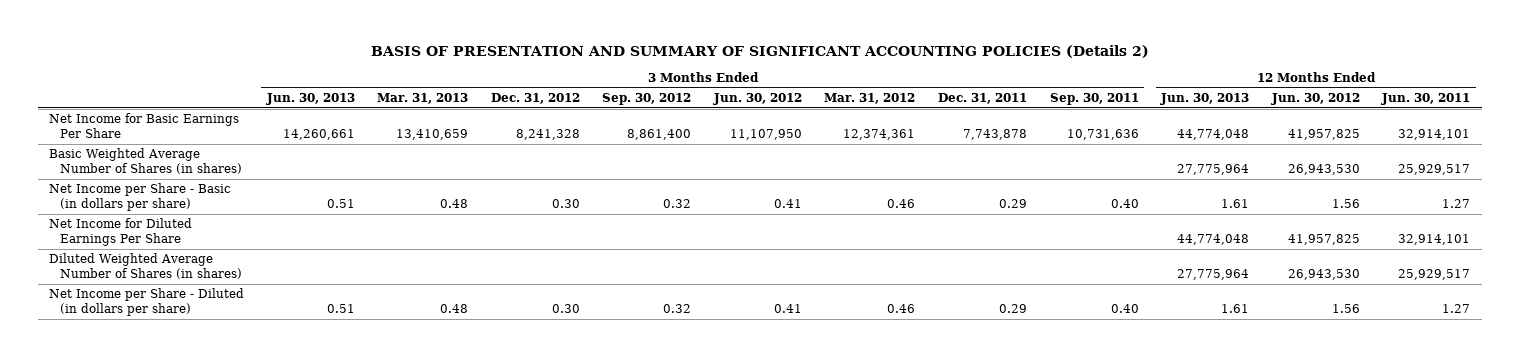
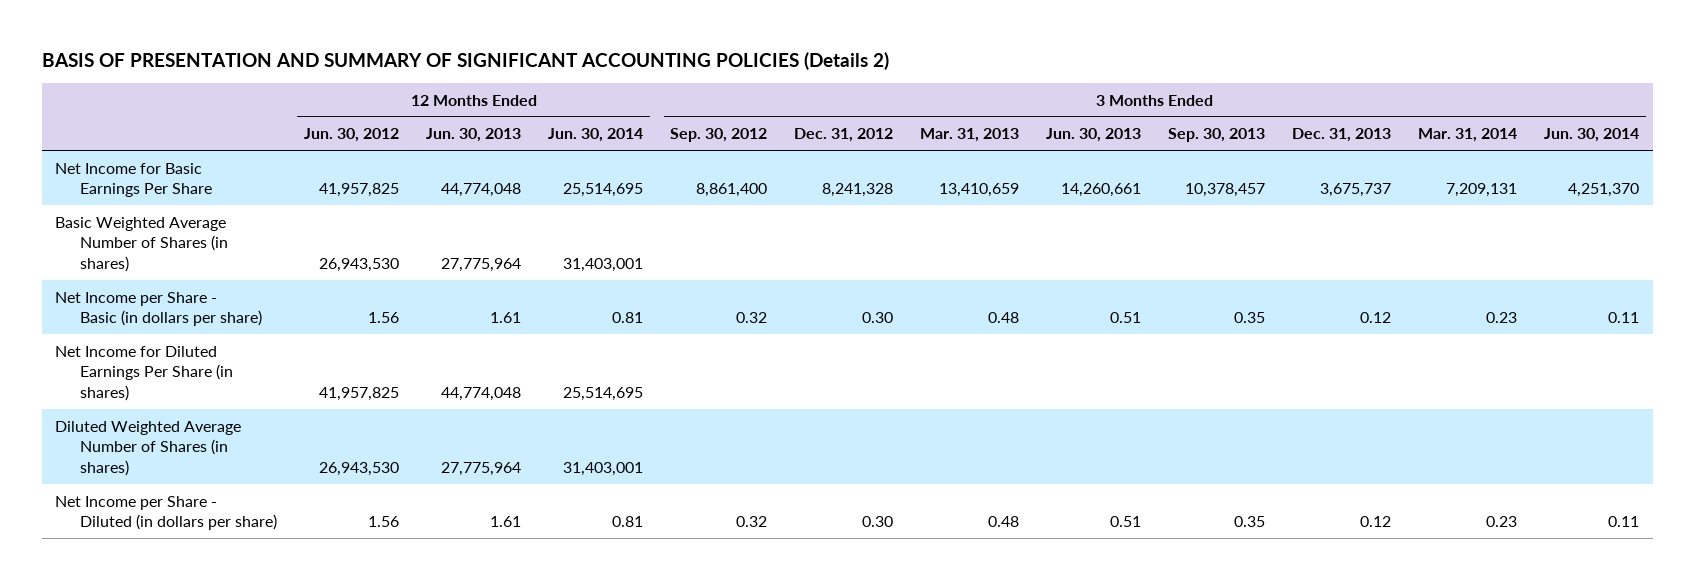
- | 3 Months Ended Jun. 30, 2013 | 3 Months Ended Mar. 31, 2013 | 3 Months Ended Dec. 31, 2012 | 3 Months Ended Sep. 30, 2012 | 3 Months Ended Jun. 30, 2012 | 3 Months Ended Mar. 31, 2012 | 3 Months Ended Dec. 31, 2011 | 3 Months Ended Sep. 30, 2011 | 12 Months Ended Jun. 30, 2013 | 12 Months Ended Jun. 30, 2012 | 12 Months Ended Jun. 30, 2011
+ | 12 Months Ended Jun. 30, 2012 | 12 Months Ended Jun. 30, 2013 | 12 Months Ended Jun. 30, 2014 | 3 Months Ended Sep. 30, 2012 | 3 Months Ended Dec. 31, 2012 | 3 Months Ended Mar. 31, 2013 | 3 Months Ended Jun. 30, 2013 | 3 Months Ended Sep. 30, 2013 | 3 Months Ended Dec. 31, 2013 | 3 Months Ended Mar. 31, 2014 | 3 Months Ended Jun. 30, 2014
- Net Income for Diluted Earnings Per Share | | | | | | | | | 44,774,048 | 41,957,825 | 32,914,101
+ Net Income for Diluted Earnings Per Share (in shares) | 41,957,825 | 44,774,048 | 25,514,695 | | | | | | | |

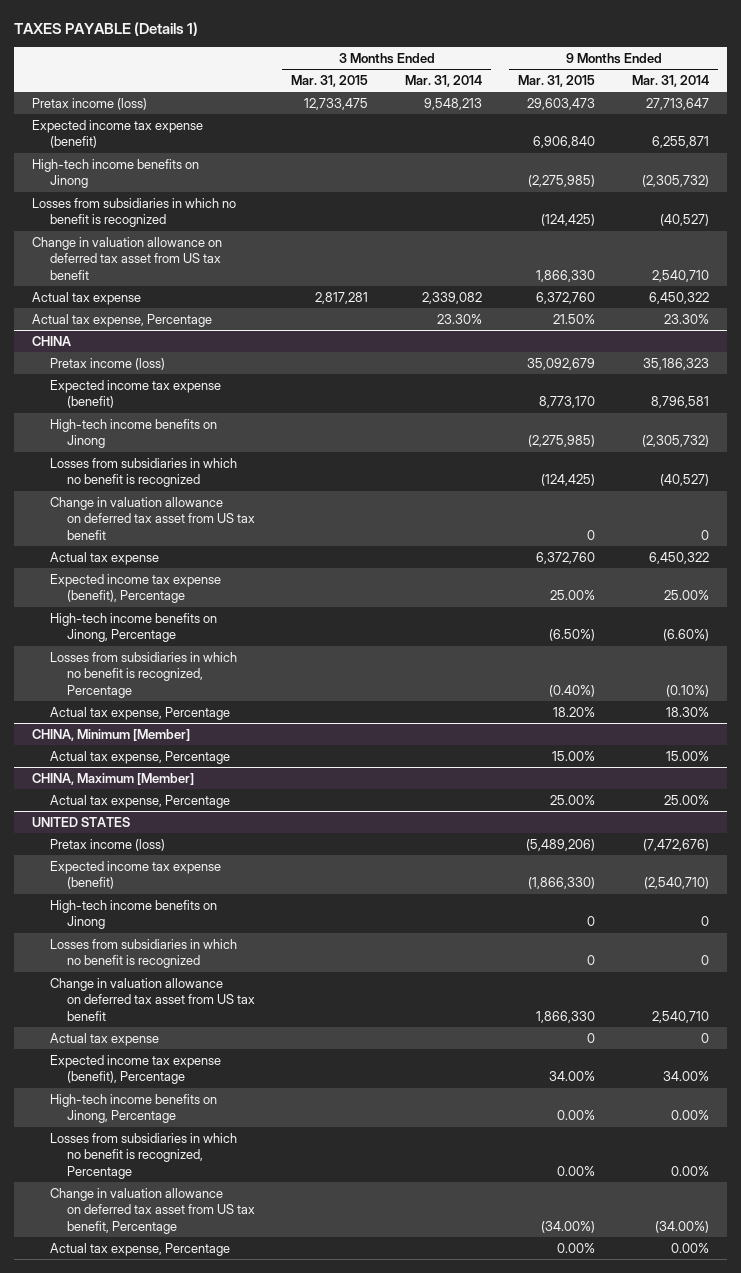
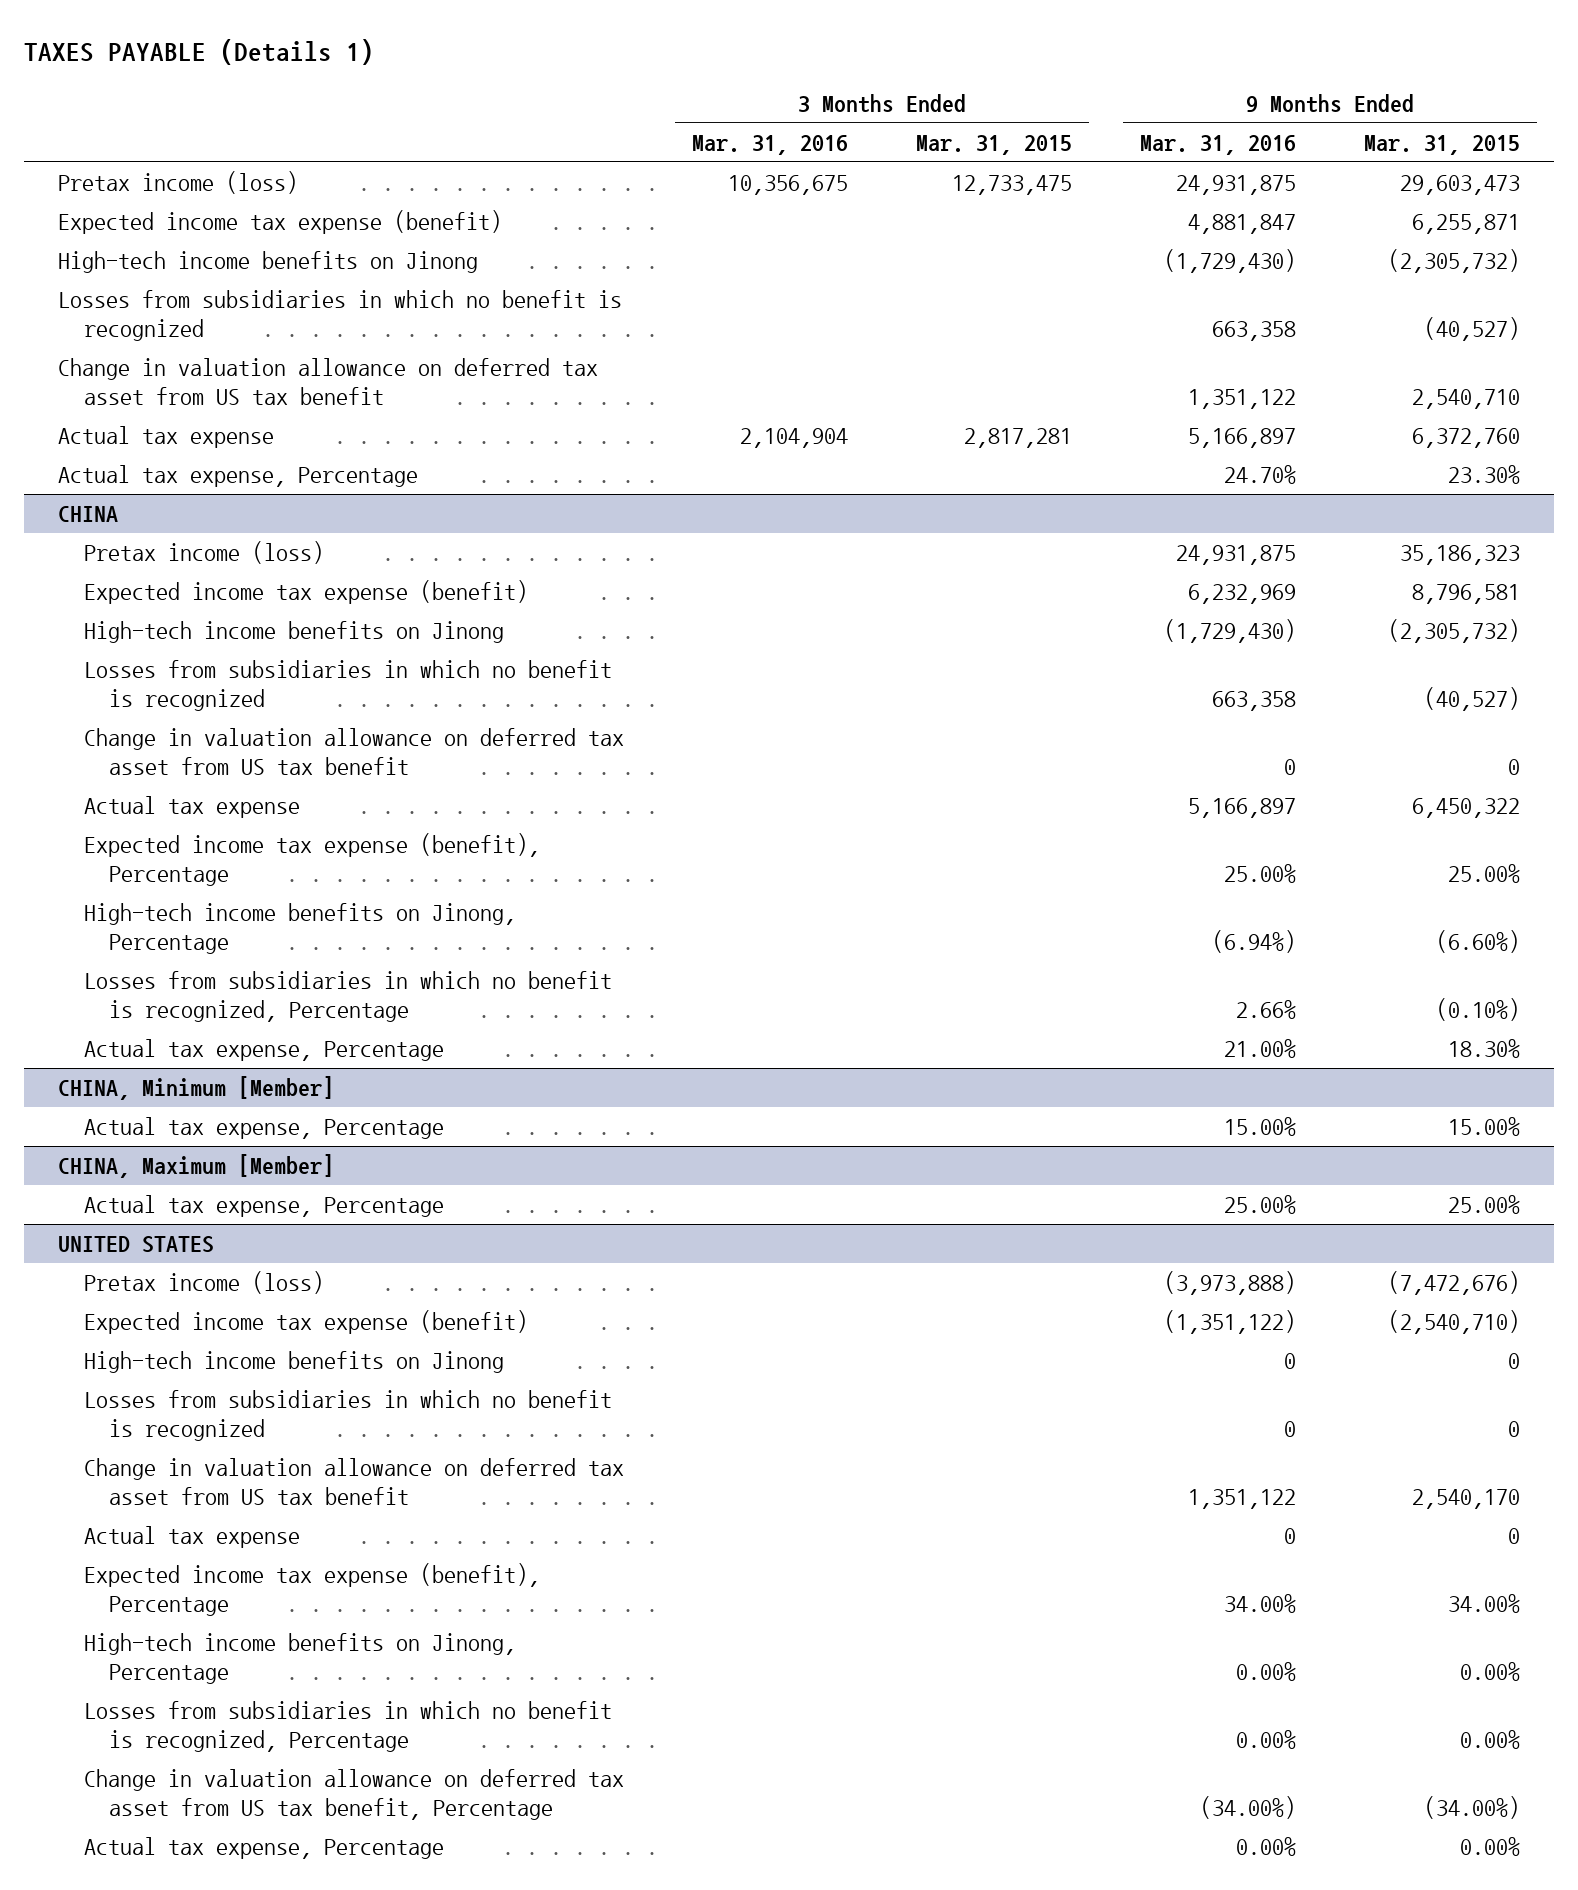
- | 3 Months Ended Mar. 31, 2015 | 3 Months Ended Mar. 31, 2014 | 9 Months Ended Mar. 31, 2015 | 9 Months Ended Mar. 31, 2014
+ | 3 Months Ended Mar. 31, 2016 | 3 Months Ended Mar. 31, 2015 | 9 Months Ended Mar. 31, 2016 | 9 Months Ended Mar. 31, 2015
- Expected income tax expense (benefit) | | | 6,906,840 | 6,255,871
- High-tech income benefits on Jinong | | | (2,275,985) | (2,305,732)
- Losses from subsidiaries in which no benefit is recognized | | | (124,425) | (40,527)
- Change in valuation allowance on deferred tax asset from US tax benefit | | | 1,866,330 | 2,540,710
+ Expected income tax expense (benefit) | | | 4,881,847 | 6,255,871
+ High-tech income benefits on Jinong | | | (1,729,430) | (2,305,732)
+ Losses from subsidiaries in which no benefit is recognized | | | 663,358 | (40,527)
+ Change in valuation allowance on deferred tax asset from US tax benefit | | | 1,351,122 | 2,540,710
- Actual tax expense, Percentage | | 23.30% | 21.50% | 23.30%
+ Actual tax expense, Percentage | | | 24.70% | 23.30%
@ CHINA
- Pretax income (loss) | | | 35,092,679 | 35,186,323
- Expected income tax expense (benefit) | | | 8,773,170 | 8,796,581
- High-tech income benefits on Jinong | | | (2,275,985) | (2,305,732)
- Losses from subsidiaries in which no benefit is recognized | | | (124,425) | (40,527)
+ Pretax income (loss) | | | 24,931,875 | 35,186,323
+ Expected income tax expense (benefit) | | | 6,232,969 | 8,796,581
+ High-tech income benefits on Jinong | | | (1,729,430) | (2,305,732)
+ Losses from subsidiaries in which no benefit is recognized | | | 663,358 | (40,527)
- Actual tax expense | | | 6,372,760 | 6,450,322
+ Actual tax expense | | | 5,166,897 | 6,450,322
- High-tech income benefits on Jinong, Percentage | | | (6.50%) | (6.60%)
- Losses from subsidiaries in which no benefit is recognized, Percentage | | | (0.40%) | (0.10%)
- Actual tax expense, Percentage | | | 18.20% | 18.30%
+ High-tech income benefits on Jinong, Percentage | | | (6.94%) | (6.60%)
+ Losses from subsidiaries in which no benefit is recognized, Percentage | | | 2.66% | (0.10%)
+ Actual tax expense, Percentage | | | 21.00% | 18.30%
@ UNITED STATES
- Pretax income (loss) | | | (5,489,206) | (7,472,676)
- Expected income tax expense (benefit) | | | (1,866,330) | (2,540,710)
+ Pretax income (loss) | | | (3,973,888) | (7,472,676)
+ Expected income tax expense (benefit) | | | (1,351,122) | (2,540,710)
- Change in valuation allowance on deferred tax asset from US tax benefit | | | 1,866,330 | 2,540,710
+ Change in valuation allowance on deferred tax asset from US tax benefit | | | 1,351,122 | 2,540,170

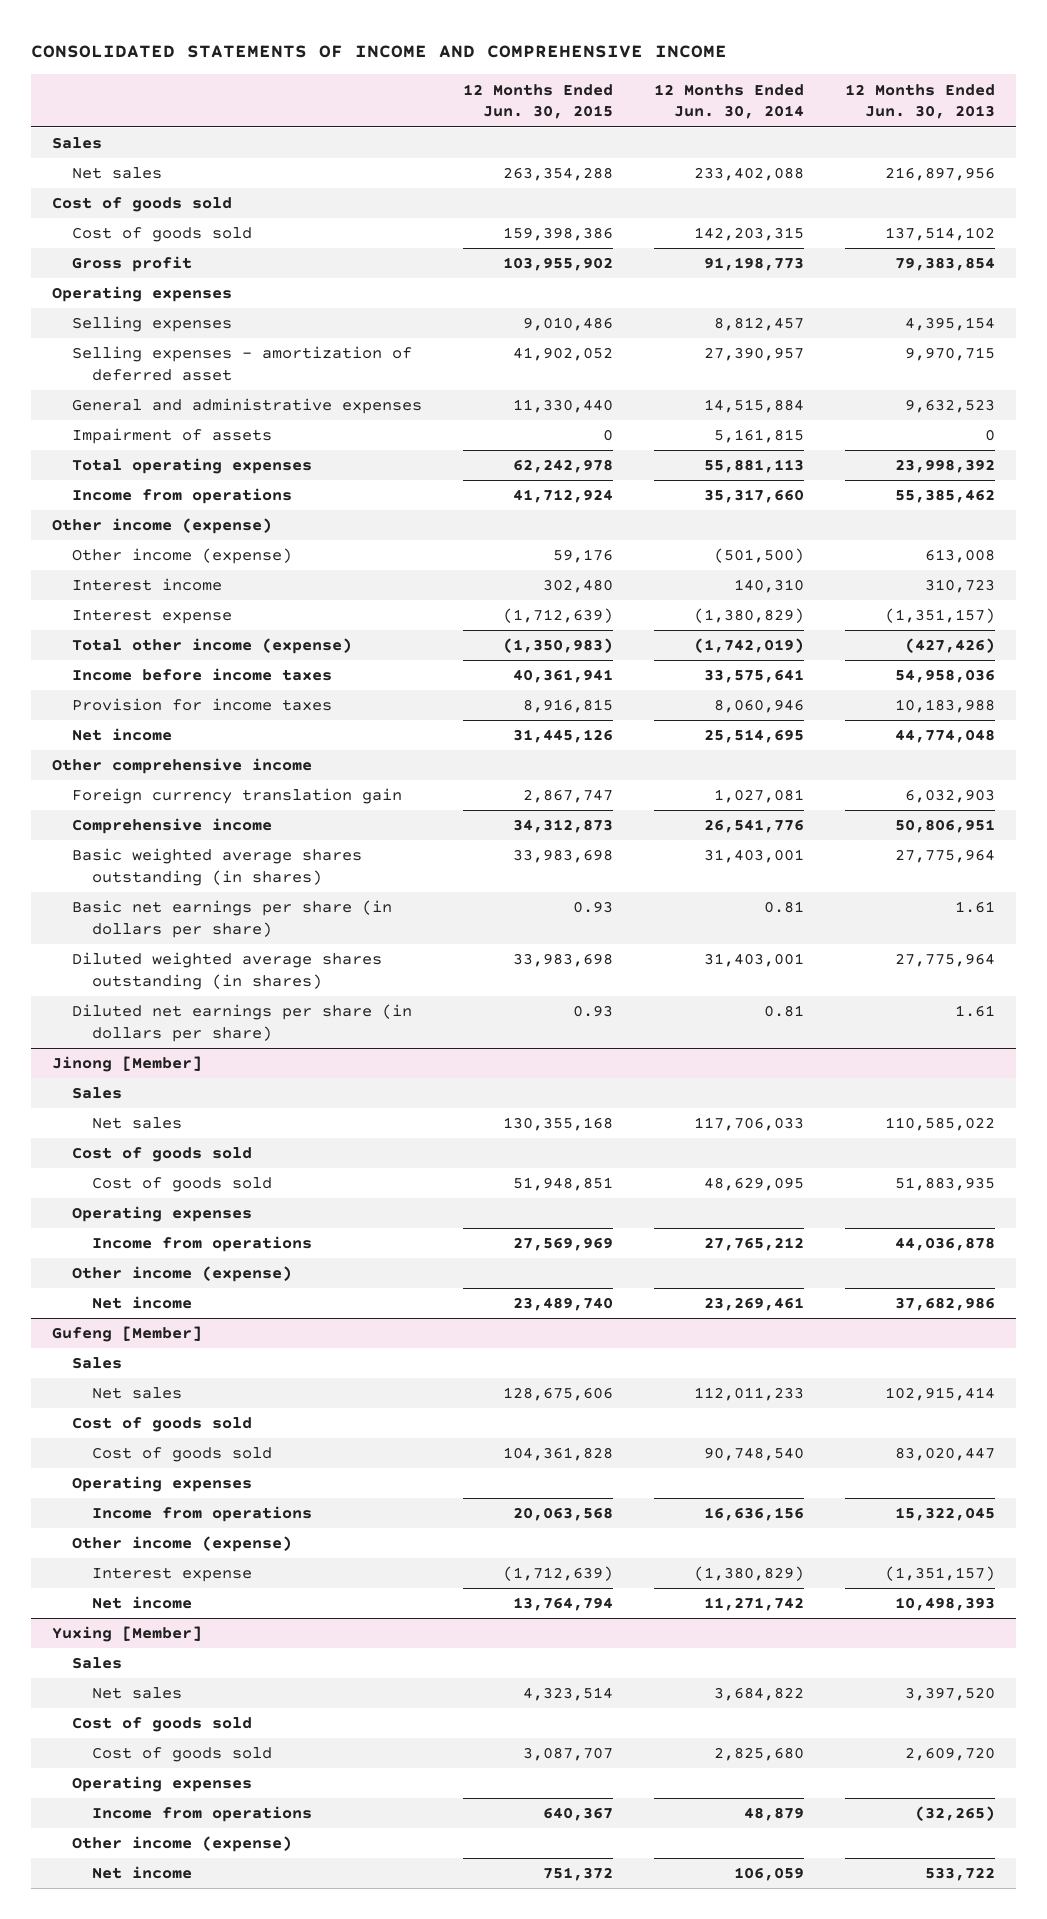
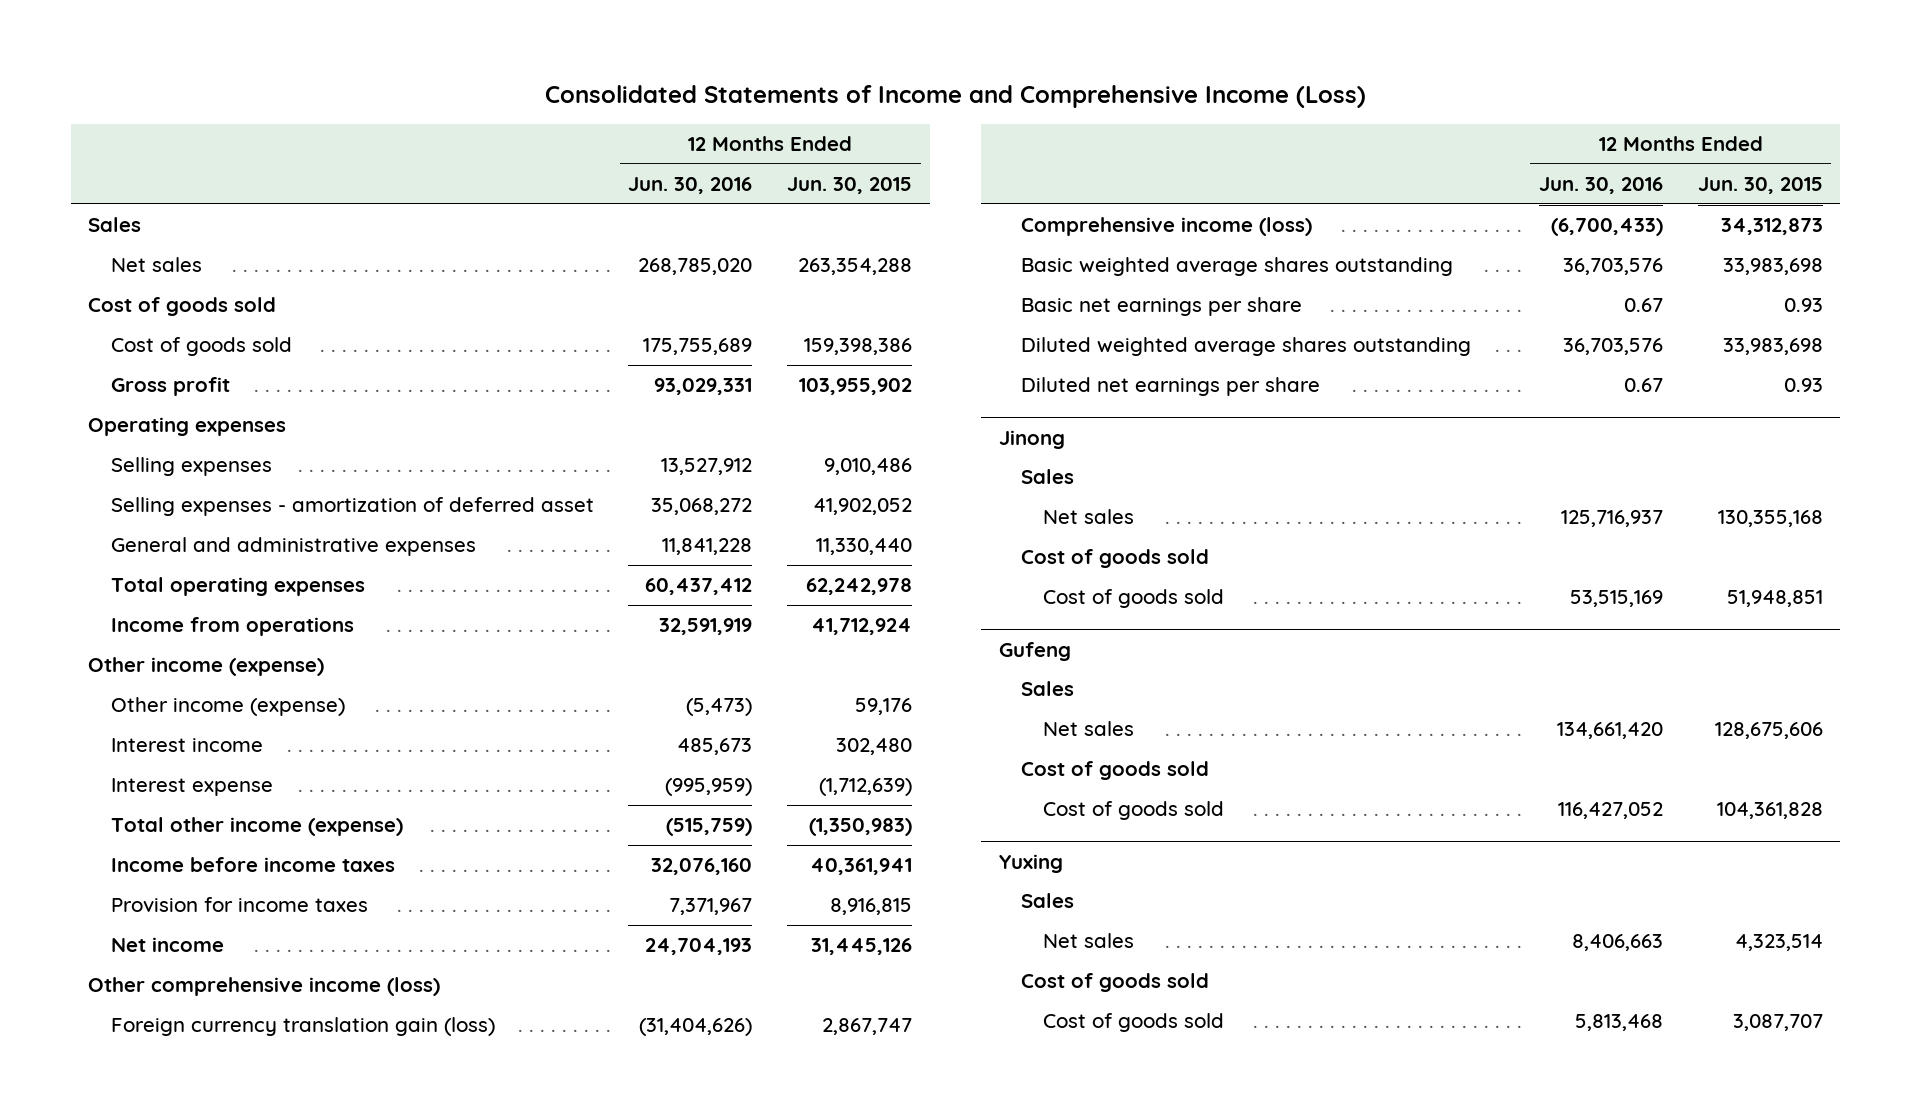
- CONSOLIDATED STATEMENTS OF INCOME AND COMPREHENSIVE INCOME
+ Consolidated Statements of Income and Comprehensive Income (Loss)
- | 12 Months Ended Jun. 30, 2015 | 12 Months Ended Jun. 30, 2014 | 12 Months Ended Jun. 30, 2013
+ | 12 Months Ended Jun. 30, 2016 | 12 Months Ended Jun. 30, 2015
- Impairment of assets | 0 | 5,161,815 | 0
- Other comprehensive income
- Foreign currency translation gain | 2,867,747 | 1,027,081 | 6,032,903
- Comprehensive income | 34,312,873 | 26,541,776 | 50,806,951
- Basic weighted average shares outstanding (in shares) | 33,983,698 | 31,403,001 | 27,775,964
- Basic net earnings per share (in dollars per share) | 0.93 | 0.81 | 1.61
- Diluted weighted average shares outstanding (in shares) | 33,983,698 | 31,403,001 | 27,775,964
- Diluted net earnings per share (in dollars per share) | 0.93 | 0.81 | 1.61
- Jinong [Member]
+ Other comprehensive income (loss)
+ Foreign currency translation gain (loss) | (31,404,626) | 2,867,747
+ Comprehensive income (loss) | (6,700,433) | 34,312,873
+ Basic weighted average shares outstanding | 36,703,576 | 33,983,698
+ Basic net earnings per share | 0.67 | 0.93
+ Diluted weighted average shares outstanding | 36,703,576 | 33,983,698
+ Diluted net earnings per share | 0.67 | 0.93
+ Jinong
- Operating expenses
- Income from operations | 27,569,969 | 27,765,212 | 44,036,878
- Other income (expense)
- Net income | 23,489,740 | 23,269,461 | 37,682,986
- Gufeng [Member]
+ Gufeng
- Operating expenses
- Income from operations | 20,063,568 | 16,636,156 | 15,322,045
- Other income (expense)
- Interest expense | (1,712,639) | (1,380,829) | (1,351,157)
- Net income | 13,764,794 | 11,271,742 | 10,498,393
- Yuxing [Member]
+ Yuxing
- Operating expenses
- Income from operations | 640,367 | 48,879 | (32,265)
- Other income (expense)
- Net income | 751,372 | 106,059 | 533,722

